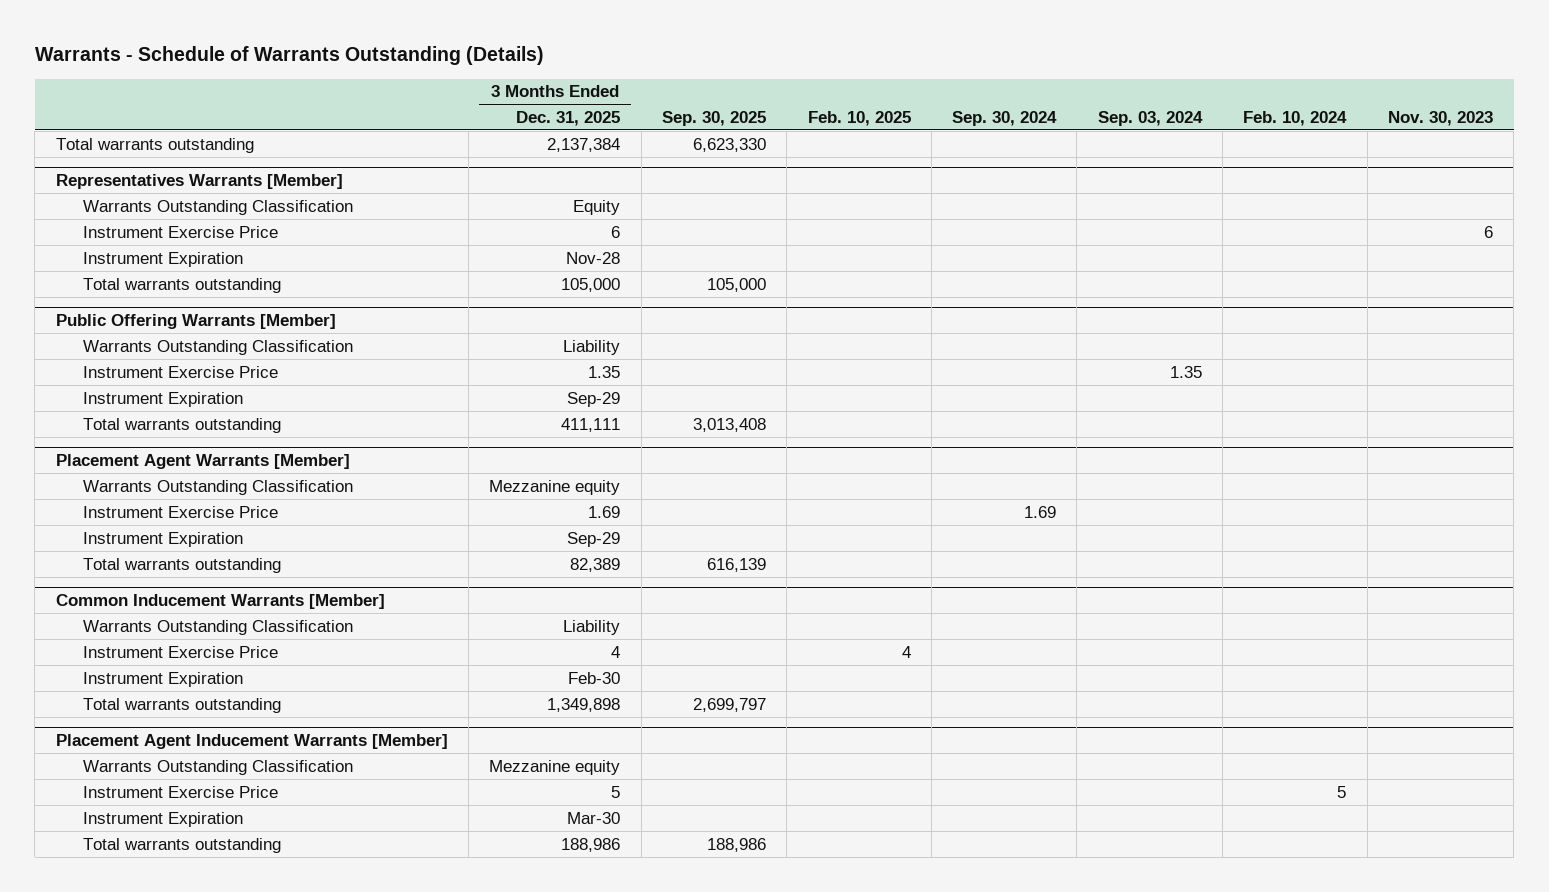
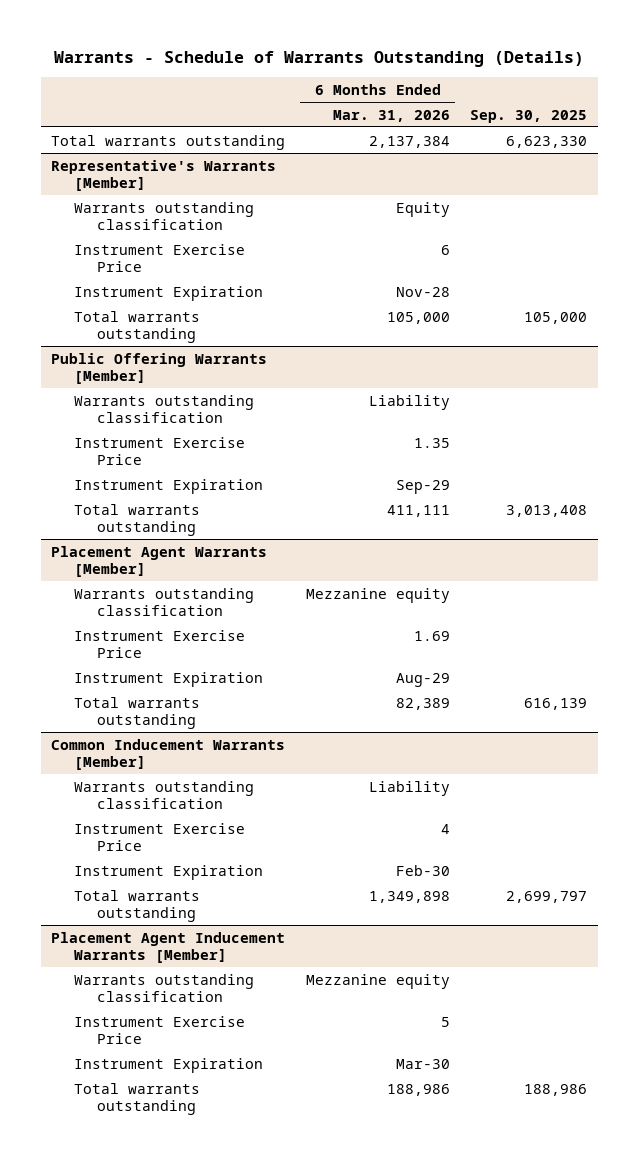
- | 3 Months Ended Dec. 31, 2025 | Sep. 30, 2025 | Feb. 10, 2025 | Sep. 30, 2024 | Sep. 03, 2024 | Feb. 10, 2024 | Nov. 30, 2023
+ | 6 Months Ended Mar. 31, 2026 | Sep. 30, 2025
- Representatives Warrants [Member]
- Warrants Outstanding Classification | Equity | | | | | |
+ Representative's Warrants [Member]
+ Warrants outstanding classification | Equity |
@ Public Offering Warrants [Member]
- Warrants Outstanding Classification | Liability | | | | | |
+ Warrants outstanding classification | Liability |
@ Placement Agent Warrants [Member]
- Warrants Outstanding Classification | Mezzanine equity | | | | | |
+ Warrants outstanding classification | Mezzanine equity |
@ Common Inducement Warrants [Member]
- Warrants Outstanding Classification | Liability | | | | | |
+ Warrants outstanding classification | Liability |
@ Placement Agent Inducement Warrants [Member]
- Warrants Outstanding Classification | Mezzanine equity | | | | | |
+ Warrants outstanding classification | Mezzanine equity |

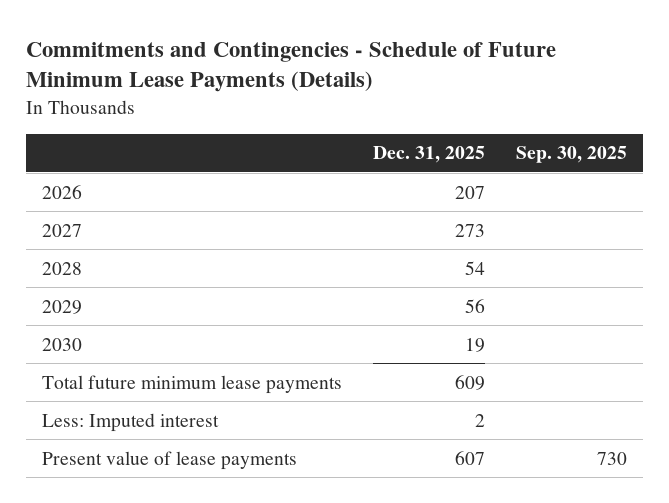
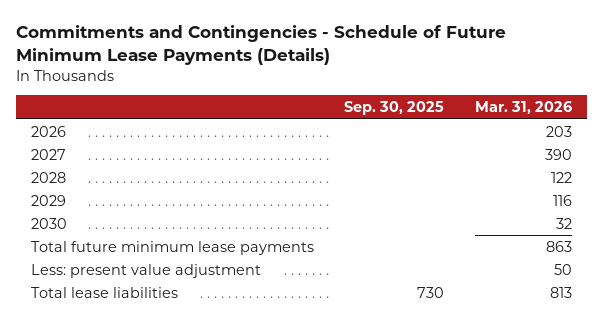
- | Dec. 31, 2025 | Sep. 30, 2025
+ | Sep. 30, 2025 | Mar. 31, 2026
- Less: Imputed interest | 2 |
- Present value of lease payments | 607 | 730
+ Less: present value adjustment | | 50
+ Total lease liabilities | 730 | 813

